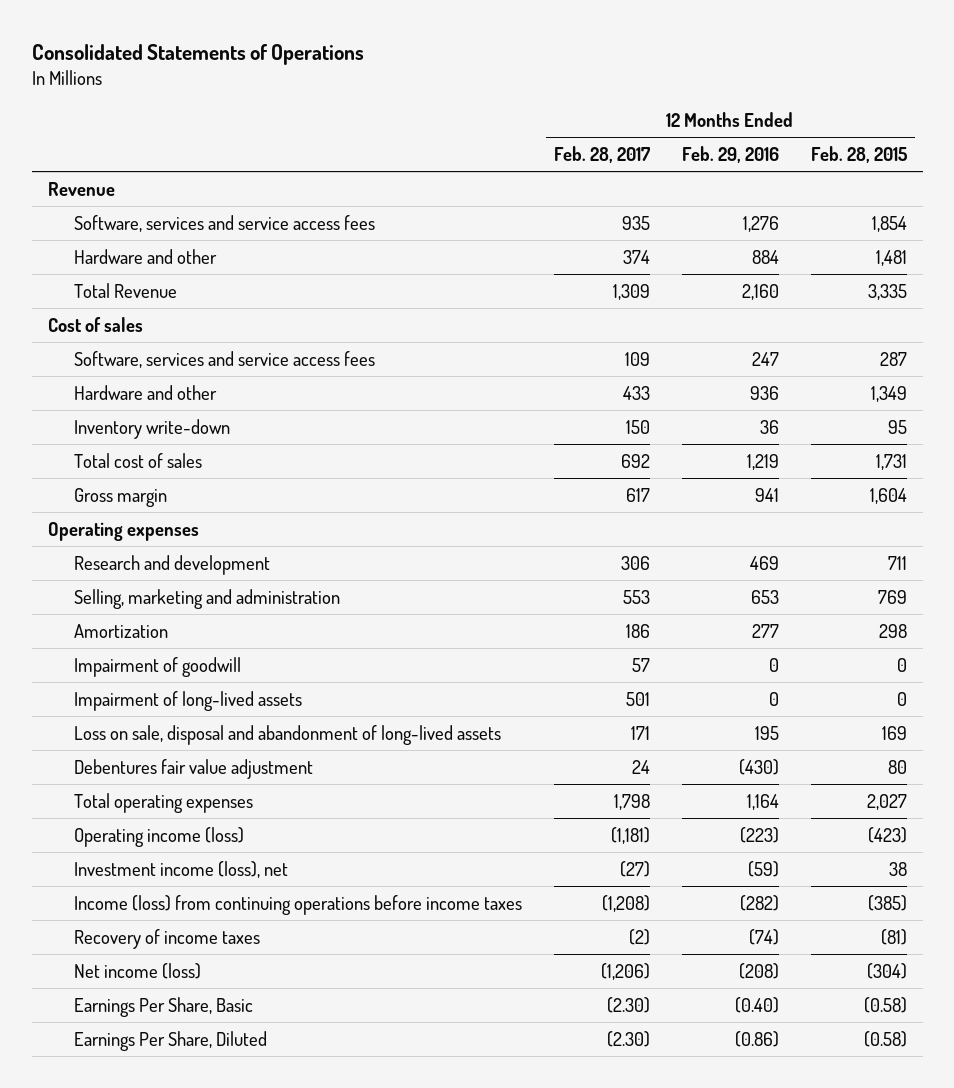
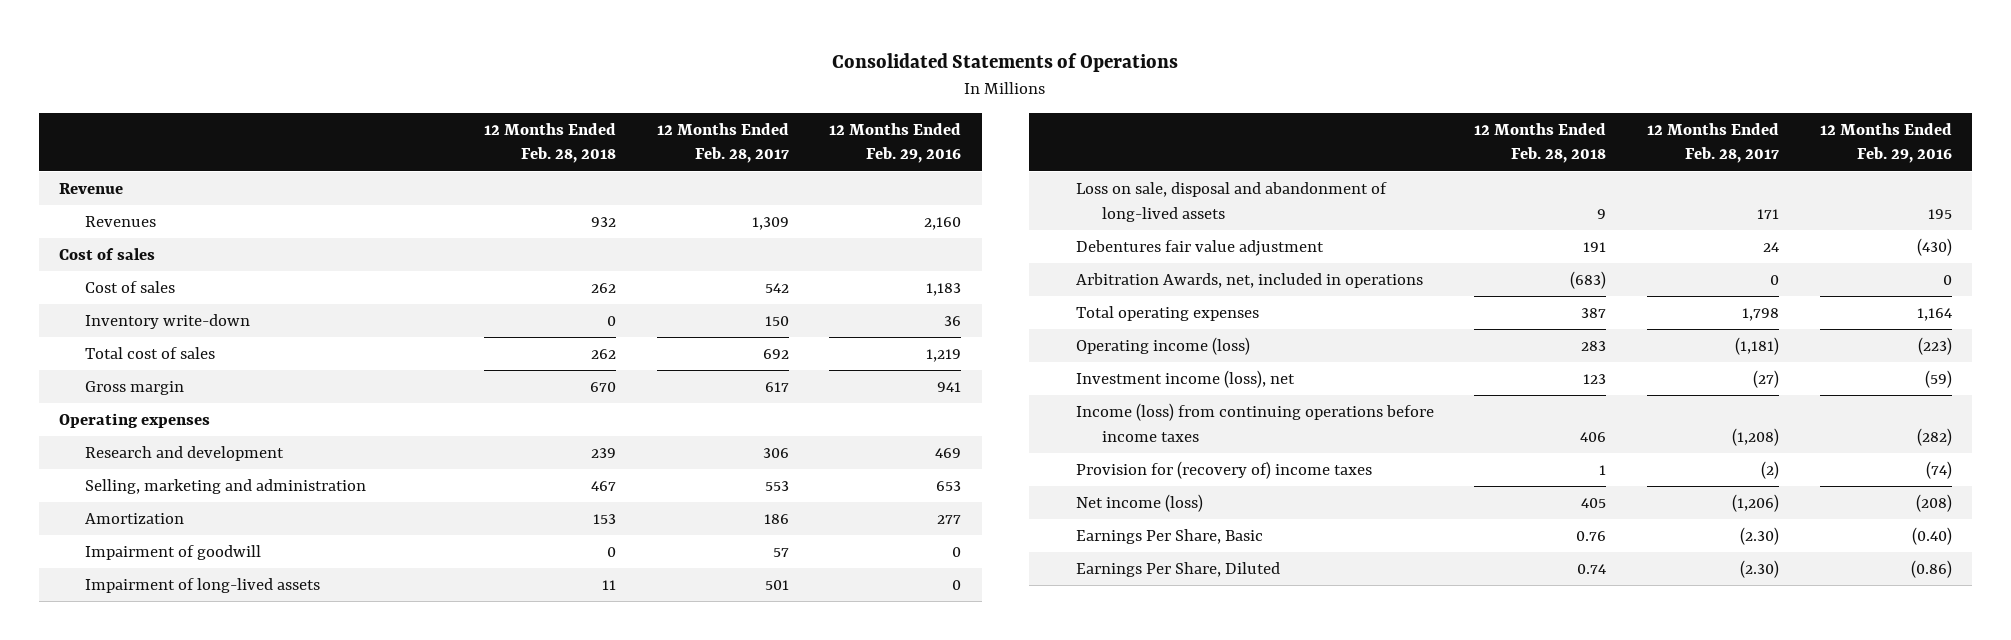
- | 12 Months Ended Feb. 28, 2017 | 12 Months Ended Feb. 29, 2016 | 12 Months Ended Feb. 28, 2015
+ | 12 Months Ended Feb. 28, 2018 | 12 Months Ended Feb. 28, 2017 | 12 Months Ended Feb. 29, 2016
- Software, services and service access fees | 935 | 1,276 | 1,854
- Hardware and other | 374 | 884 | 1,481
- Total Revenue | 1,309 | 2,160 | 3,335
+ Revenues | 932 | 1,309 | 2,160
- Software, services and service access fees | 109 | 247 | 287
- Hardware and other | 433 | 936 | 1,349
+ Cost of sales | 262 | 542 | 1,183
+ Arbitration Awards, net, included in operations | (683) | 0 | 0
- Recovery of income taxes | (2) | (74) | (81)
+ Provision for (recovery of) income taxes | 1 | (2) | (74)

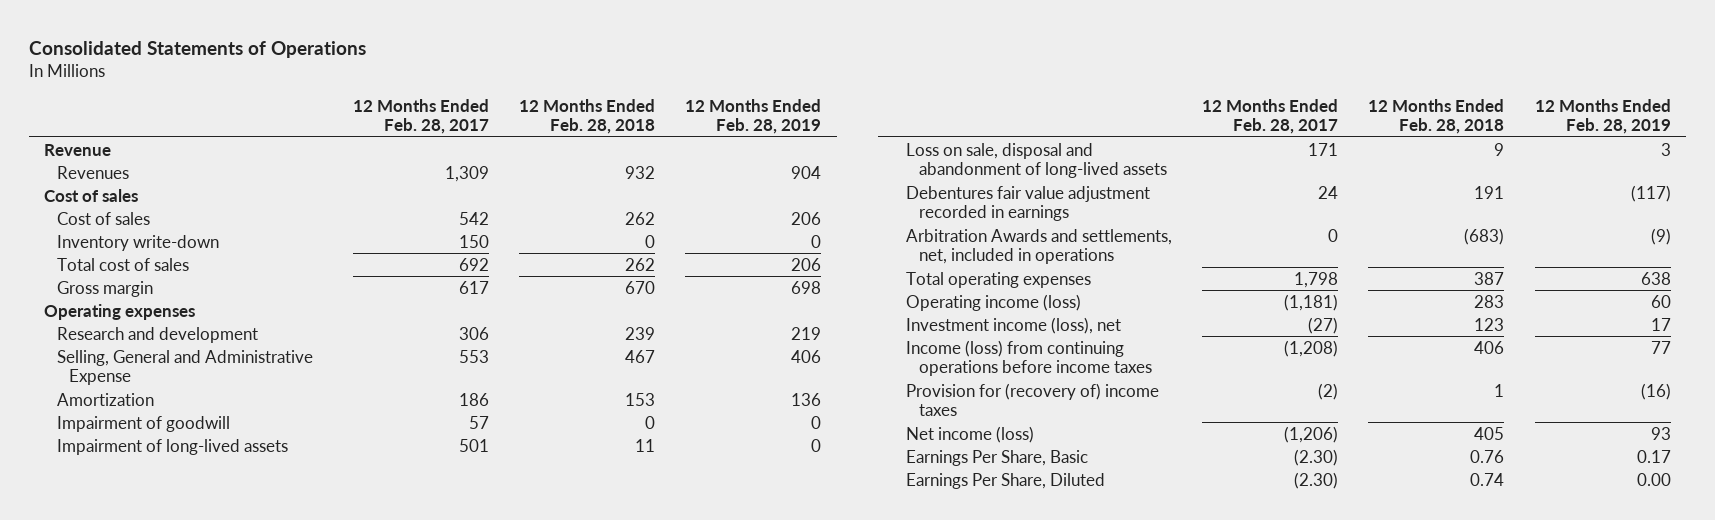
- | 12 Months Ended Feb. 28, 2018 | 12 Months Ended Feb. 28, 2017 | 12 Months Ended Feb. 29, 2016
+ | 12 Months Ended Feb. 28, 2017 | 12 Months Ended Feb. 28, 2018 | 12 Months Ended Feb. 28, 2019
- Selling, marketing and administration | 467 | 553 | 653
+ Selling, General and Administrative Expense | 553 | 467 | 406
- Debentures fair value adjustment | 191 | 24 | (430)
- Arbitration Awards, net, included in operations | (683) | 0 | 0
+ Debentures fair value adjustment recorded in earnings | 24 | 191 | (117)
+ Arbitration Awards and settlements, net, included in operations | 0 | (683) | (9)

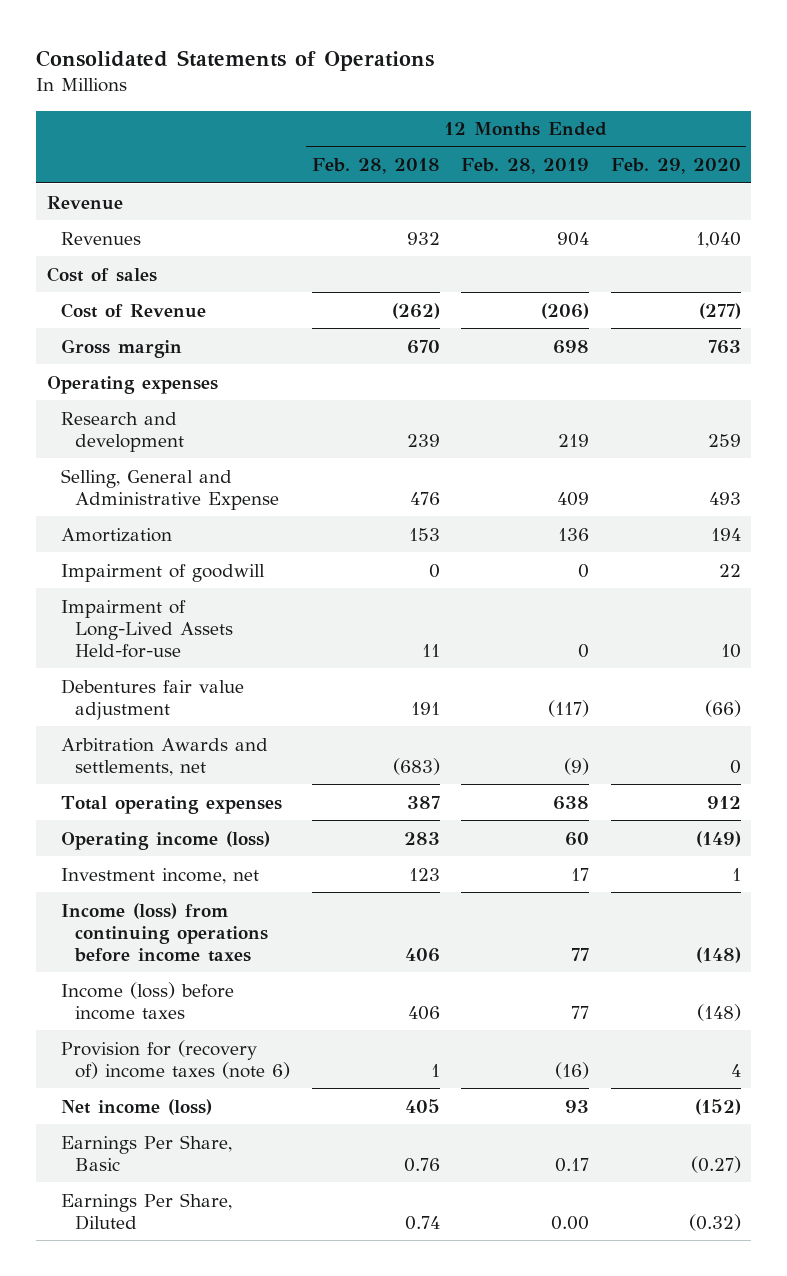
- | 12 Months Ended Feb. 28, 2017 | 12 Months Ended Feb. 28, 2018 | 12 Months Ended Feb. 28, 2019
+ | 12 Months Ended Feb. 28, 2018 | 12 Months Ended Feb. 28, 2019 | 12 Months Ended Feb. 29, 2020
- Cost of sales | 542 | 262 | 206
- Inventory write-down | 150 | 0 | 0
- Total cost of sales | 692 | 262 | 206
+ Cost of Revenue | (262) | (206) | (277)
- Selling, General and Administrative Expense | 553 | 467 | 406
+ Selling, General and Administrative Expense | 476 | 409 | 493
- Impairment of long-lived assets | 501 | 11 | 0
- Loss on sale, disposal and abandonment of long-lived assets | 171 | 9 | 3
- Debentures fair value adjustment recorded in earnings | 24 | 191 | (117)
- Arbitration Awards and settlements, net, included in operations | 0 | (683) | (9)
+ Impairment of Long-Lived Assets Held-for-use | 11 | 0 | 10
+ Debentures fair value adjustment | 191 | (117) | (66)
+ Arbitration Awards and settlements, net | (683) | (9) | 0
- Investment income (loss), net | (27) | 123 | 17
+ Investment income, net | 123 | 17 | 1
- Provision for (recovery of) income taxes | (2) | 1 | (16)
+ Income (loss) before income taxes | 406 | 77 | (148)
+ Provision for (recovery of) income taxes (note 6) | 1 | (16) | 4

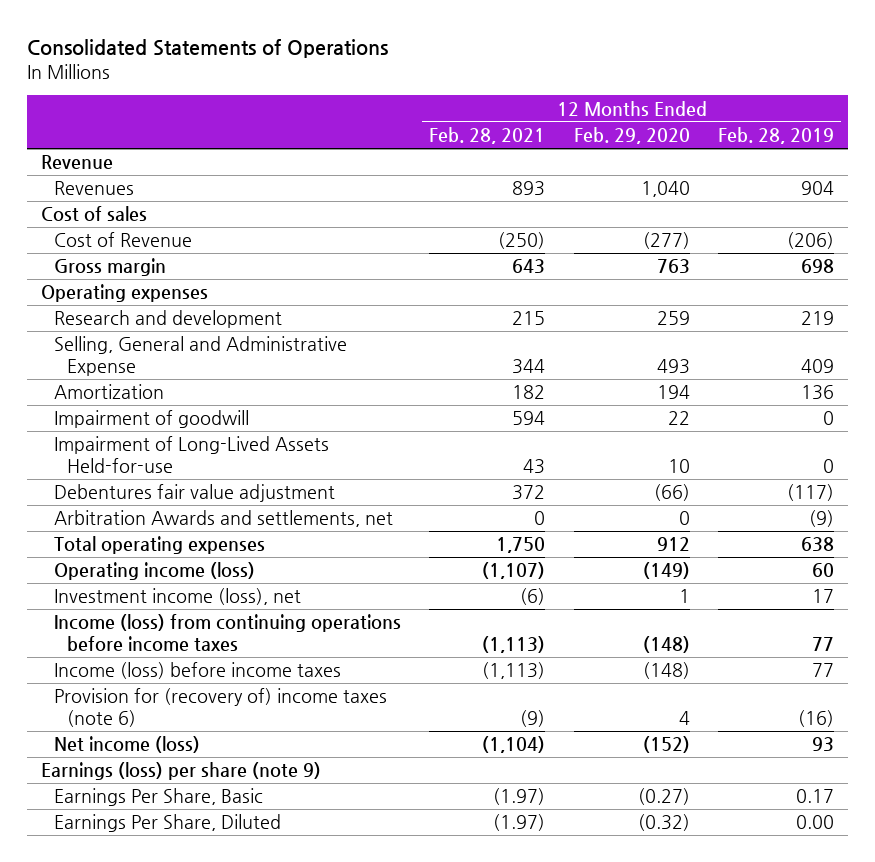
- | 12 Months Ended Feb. 28, 2018 | 12 Months Ended Feb. 28, 2019 | 12 Months Ended Feb. 29, 2020
+ | 12 Months Ended Feb. 28, 2021 | 12 Months Ended Feb. 29, 2020 | 12 Months Ended Feb. 28, 2019
- Investment income, net | 123 | 17 | 1
+ Investment income (loss), net | (6) | 1 | 17
+ Earnings (loss) per share (note 9)

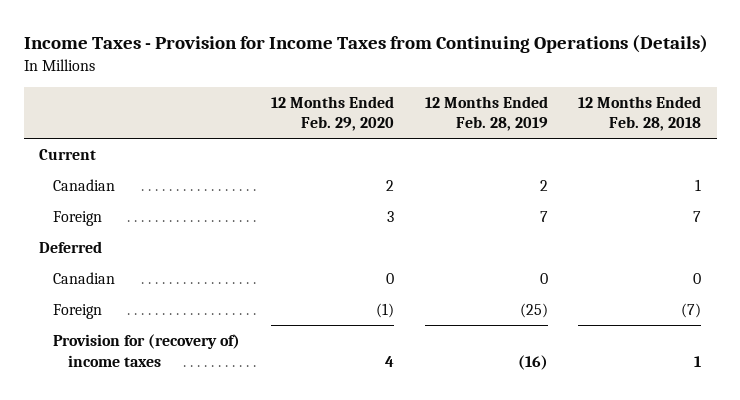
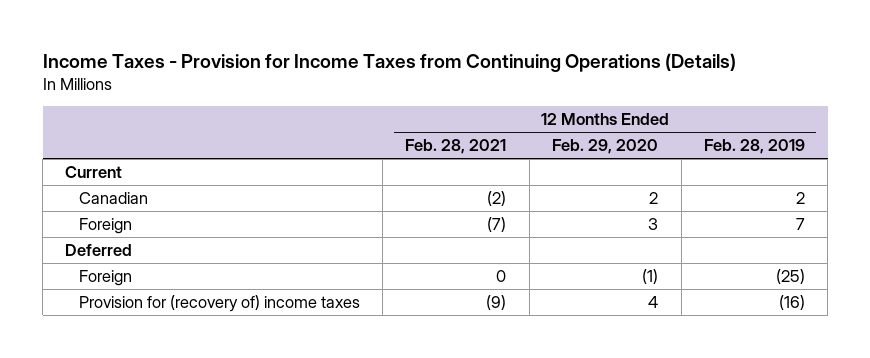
- | 12 Months Ended Feb. 29, 2020 | 12 Months Ended Feb. 28, 2019 | 12 Months Ended Feb. 28, 2018
+ | 12 Months Ended Feb. 28, 2021 | 12 Months Ended Feb. 29, 2020 | 12 Months Ended Feb. 28, 2019
- Canadian | 0 | 0 | 0

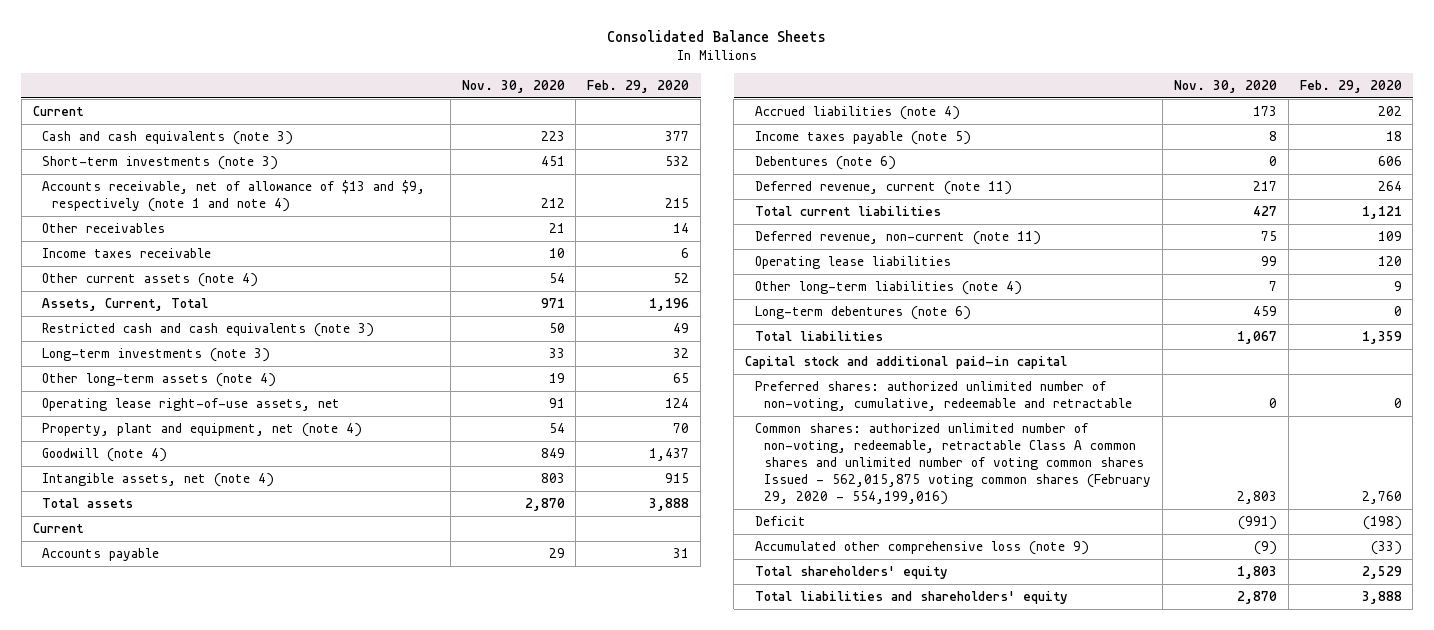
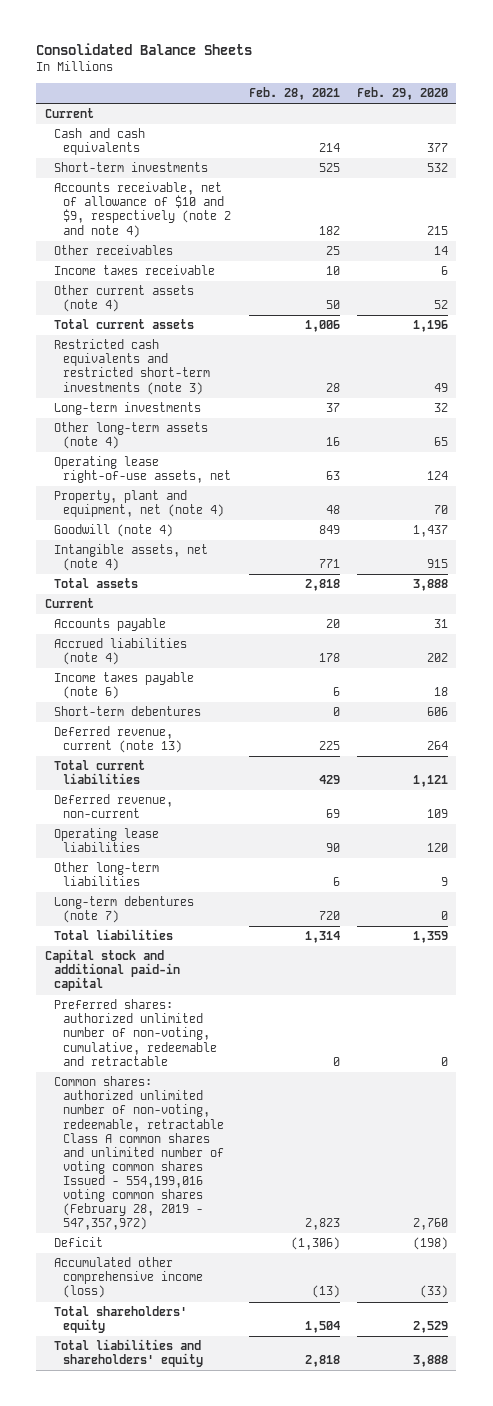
- | Nov. 30, 2020 | Feb. 29, 2020
+ | Feb. 28, 2021 | Feb. 29, 2020
- Cash and cash equivalents (note 3) | 223 | 377
- Short-term investments (note 3) | 451 | 532
- Accounts receivable, net of allowance of $13 and $9, respectively (note 1 and note 4) | 212 | 215
+ Cash and cash equivalents | 214 | 377
+ Short-term investments | 525 | 532
+ Accounts receivable, net of allowance of $10 and $9, respectively (note 2 and note 4) | 182 | 215
- Assets, Current, Total | 971 | 1,196
- Restricted cash and cash equivalents (note 3) | 50 | 49
- Long-term investments (note 3) | 33 | 32
+ Total current assets | 1,006 | 1,196
+ Restricted cash equivalents and restricted short-term investments (note 3) | 28 | 49
+ Long-term investments | 37 | 32
- Income taxes payable (note 5) | 8 | 18
- Debentures (note 6) | 0 | 606
- Deferred revenue, current (note 11) | 217 | 264
+ Income taxes payable (note 6) | 6 | 18
+ Short-term debentures | 0 | 606
+ Deferred revenue, current (note 13) | 225 | 264
- Deferred revenue, non-current (note 11) | 75 | 109
+ Deferred revenue, non-current | 69 | 109
- Other long-term liabilities (note 4) | 7 | 9
- Long-term debentures (note 6) | 459 | 0
+ Other long-term liabilities | 6 | 9
+ Long-term debentures (note 7) | 720 | 0
- Common shares: authorized unlimited number of non-voting, redeemable, retractable Class A common shares and unlimited number of voting common shares Issued - 562,015,875 voting common shares (February 29, 2020 - 554,199,016) | 2,803 | 2,760
+ Common shares: authorized unlimited number of non-voting, redeemable, retractable Class A common shares and unlimited number of voting common shares Issued - 554,199,016 voting common shares (February 28, 2019 - 547,357,972) | 2,823 | 2,760
- Accumulated other comprehensive loss (note 9) | (9) | (33)
+ Accumulated other comprehensive income (loss) | (13) | (33)

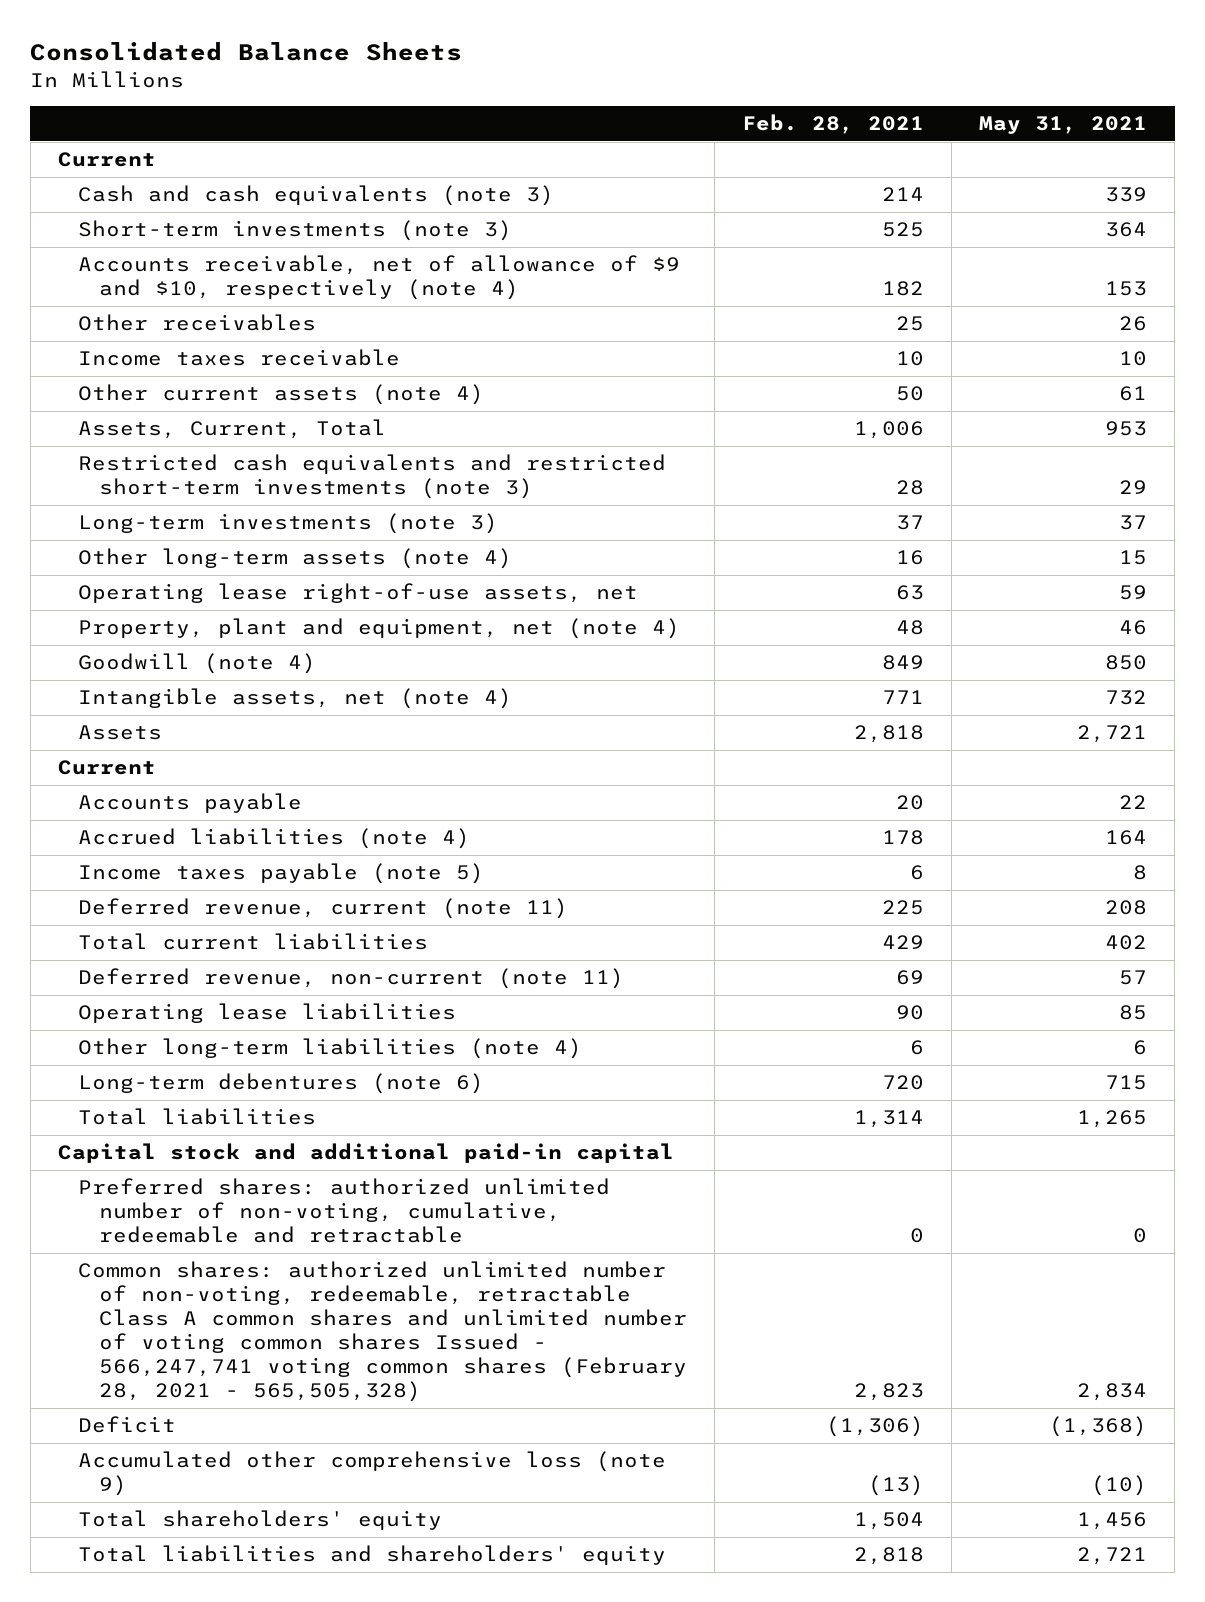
- | Feb. 28, 2021 | Feb. 29, 2020
+ | Feb. 28, 2021 | May 31, 2021
- Cash and cash equivalents | 214 | 377
- Short-term investments | 525 | 532
- Accounts receivable, net of allowance of $10 and $9, respectively (note 2 and note 4) | 182 | 215
+ Cash and cash equivalents (note 3) | 214 | 339
+ Short-term investments (note 3) | 525 | 364
+ Accounts receivable, net of allowance of $9 and $10, respectively (note 4) | 182 | 153
- Total current assets | 1,006 | 1,196
+ Assets, Current, Total | 1,006 | 953
- Long-term investments | 37 | 32
+ Long-term investments (note 3) | 37 | 37
- Total assets | 2,818 | 3,888
+ Assets | 2,818 | 2,721
- Income taxes payable (note 6) | 6 | 18
- Short-term debentures | 0 | 606
- Deferred revenue, current (note 13) | 225 | 264
+ Income taxes payable (note 5) | 6 | 8
+ Deferred revenue, current (note 11) | 225 | 208
- Deferred revenue, non-current | 69 | 109
+ Deferred revenue, non-current (note 11) | 69 | 57
- Other long-term liabilities | 6 | 9
- Long-term debentures (note 7) | 720 | 0
+ Other long-term liabilities (note 4) | 6 | 6
+ Long-term debentures (note 6) | 720 | 715
- Common shares: authorized unlimited number of non-voting, redeemable, retractable Class A common shares and unlimited number of voting common shares Issued - 554,199,016 voting common shares (February 28, 2019 - 547,357,972) | 2,823 | 2,760
+ Common shares: authorized unlimited number of non-voting, redeemable, retractable Class A common shares and unlimited number of voting common shares Issued - 566,247,741 voting common shares (February 28, 2021 - 565,505,328) | 2,823 | 2,834
- Accumulated other comprehensive income (loss) | (13) | (33)
+ Accumulated other comprehensive loss (note 9) | (13) | (10)

